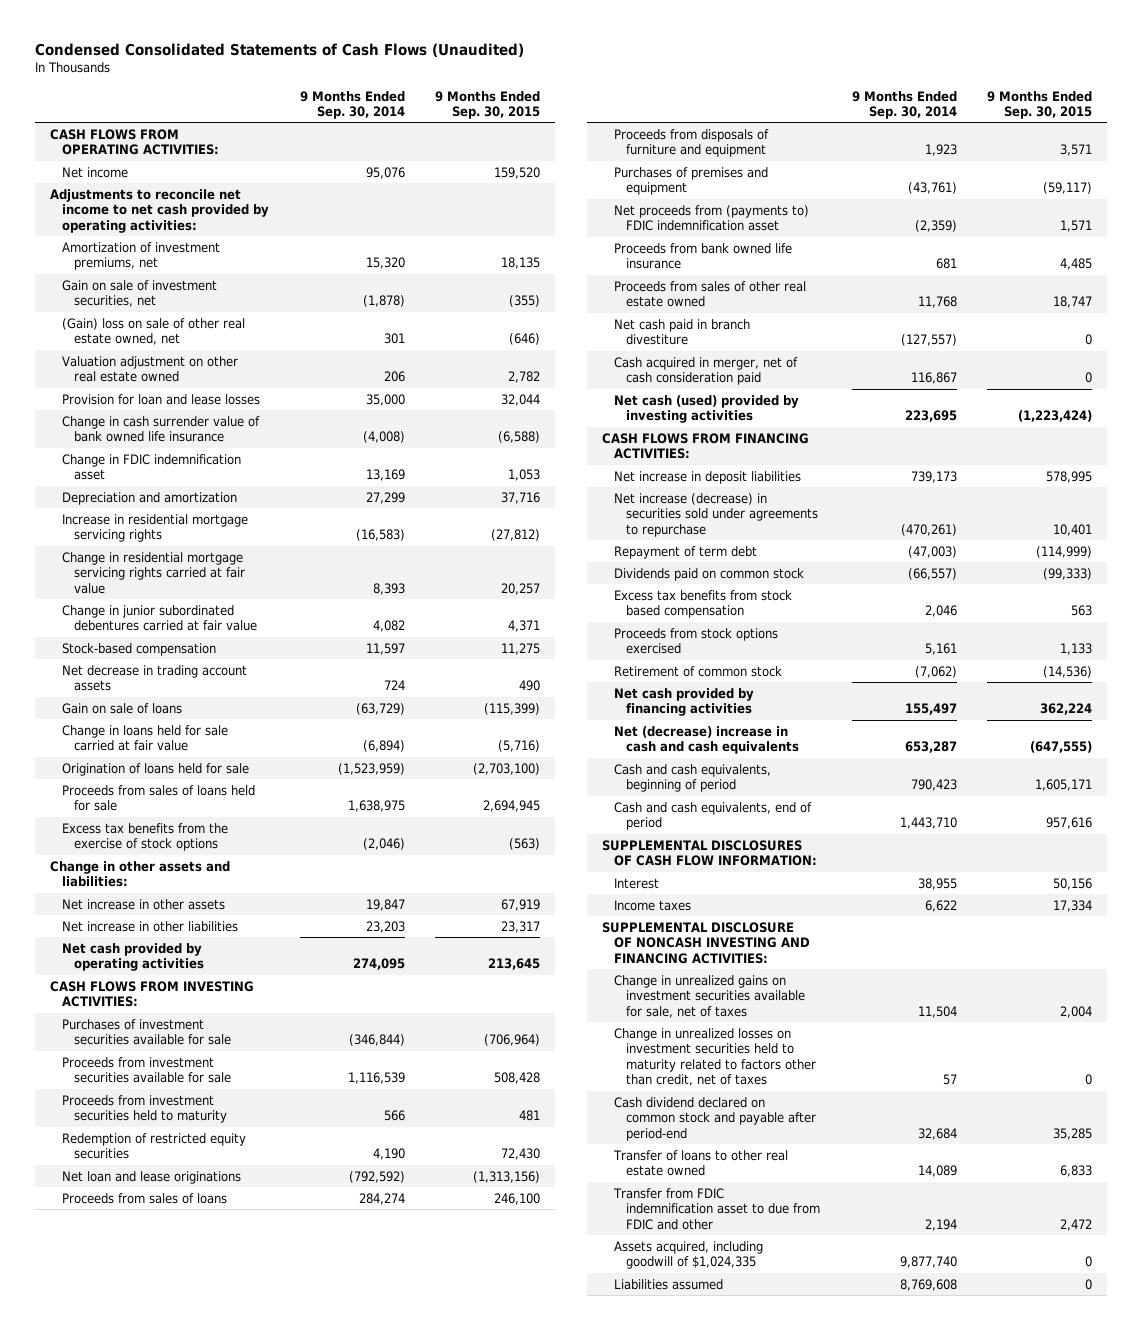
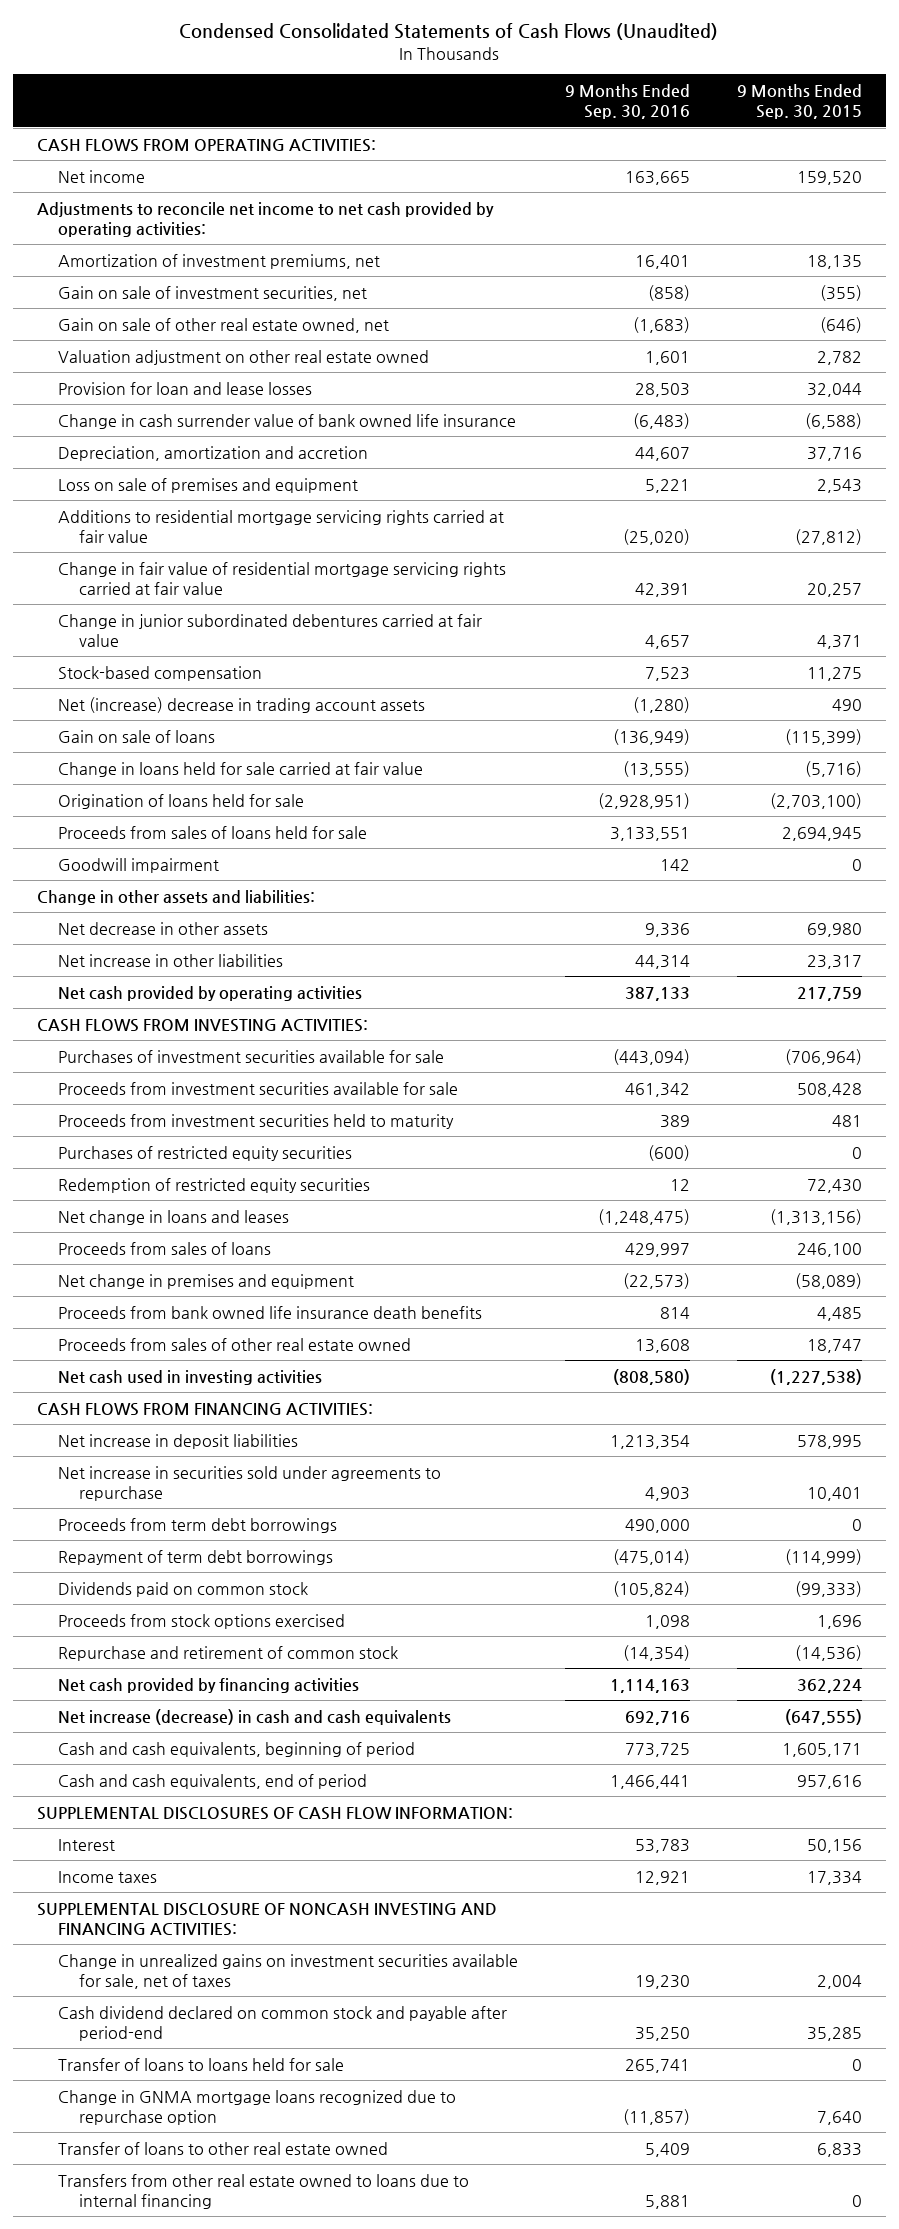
- | 9 Months Ended Sep. 30, 2014 | 9 Months Ended Sep. 30, 2015
+ | 9 Months Ended Sep. 30, 2016 | 9 Months Ended Sep. 30, 2015
- (Gain) loss on sale of other real estate owned, net | 301 | (646)
+ Gain on sale of other real estate owned, net | (1,683) | (646)
- Change in FDIC indemnification asset | 13,169 | 1,053
- Depreciation and amortization | 27,299 | 37,716
- Increase in residential mortgage servicing rights | (16,583) | (27,812)
- Change in residential mortgage servicing rights carried at fair value | 8,393 | 20,257
+ Depreciation, amortization and accretion | 44,607 | 37,716
+ Loss on sale of premises and equipment | 5,221 | 2,543
+ Additions to residential mortgage servicing rights carried at fair value | (25,020) | (27,812)
+ Change in fair value of residential mortgage servicing rights carried at fair value | 42,391 | 20,257
- Net decrease in trading account assets | 724 | 490
+ Net (increase) decrease in trading account assets | (1,280) | 490
- Excess tax benefits from the exercise of stock options | (2,046) | (563)
+ Goodwill impairment | 142 | 0
- Net increase in other assets | 19,847 | 67,919
+ Net decrease in other assets | 9,336 | 69,980
- Net cash provided by operating activities | 274,095 | 213,645
+ Net cash provided by operating activities | 387,133 | 217,759
+ Purchases of restricted equity securities | (600) | 0
- Net loan and lease originations | (792,592) | (1,313,156)
+ Net change in loans and leases | (1,248,475) | (1,313,156)
- Proceeds from disposals of furniture and equipment | 1,923 | 3,571
- Purchases of premises and equipment | (43,761) | (59,117)
- Net proceeds from (payments to) FDIC indemnification asset | (2,359) | 1,571
- Proceeds from bank owned life insurance | 681 | 4,485
+ Net change in premises and equipment | (22,573) | (58,089)
+ Proceeds from bank owned life insurance death benefits | 814 | 4,485
- Net cash paid in branch divestiture | (127,557) | 0
- Cash acquired in merger, net of cash consideration paid | 116,867 | 0
- Net cash (used) provided by investing activities | 223,695 | (1,223,424)
+ Net cash used in investing activities | (808,580) | (1,227,538)
- Net increase (decrease) in securities sold under agreements to repurchase | (470,261) | 10,401
- Repayment of term debt | (47,003) | (114,999)
+ Net increase in securities sold under agreements to repurchase | 4,903 | 10,401
+ Proceeds from term debt borrowings | 490,000 | 0
+ Repayment of term debt borrowings | (475,014) | (114,999)
- Excess tax benefits from stock based compensation | 2,046 | 563
- Proceeds from stock options exercised | 5,161 | 1,133
- Retirement of common stock | (7,062) | (14,536)
+ Proceeds from stock options exercised | 1,098 | 1,696
+ Repurchase and retirement of common stock | (14,354) | (14,536)
- Net (decrease) increase in cash and cash equivalents | 653,287 | (647,555)
+ Net increase (decrease) in cash and cash equivalents | 692,716 | (647,555)
- Change in unrealized losses on investment securities held to maturity related to factors other than credit, net of taxes | 57 | 0
+ Transfer of loans to loans held for sale | 265,741 | 0
+ Change in GNMA mortgage loans recognized due to repurchase option | (11,857) | 7,640
- Transfer from FDIC indemnification asset to due from FDIC and other | 2,194 | 2,472
- Assets acquired, including goodwill of $1,024,335 | 9,877,740 | 0
- Liabilities assumed | 8,769,608 | 0
+ Transfers from other real estate owned to loans due to internal financing | 5,881 | 0

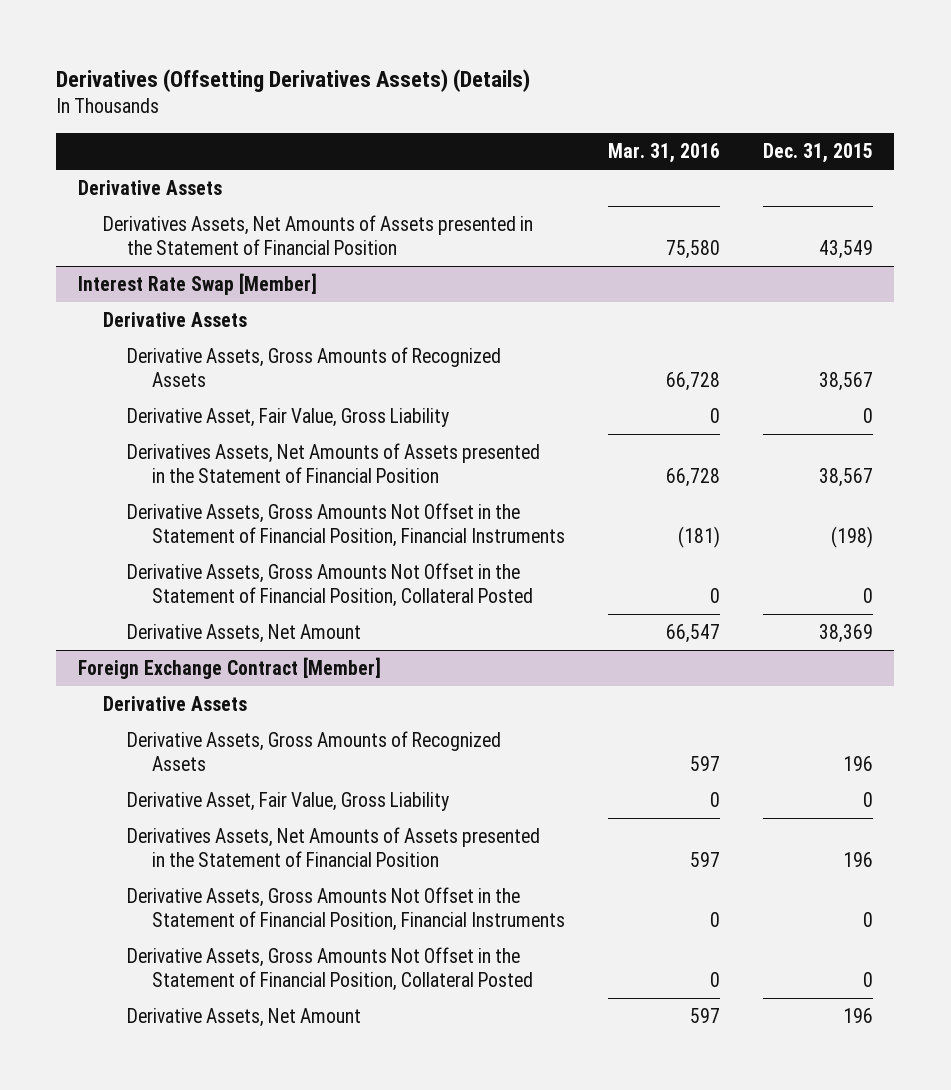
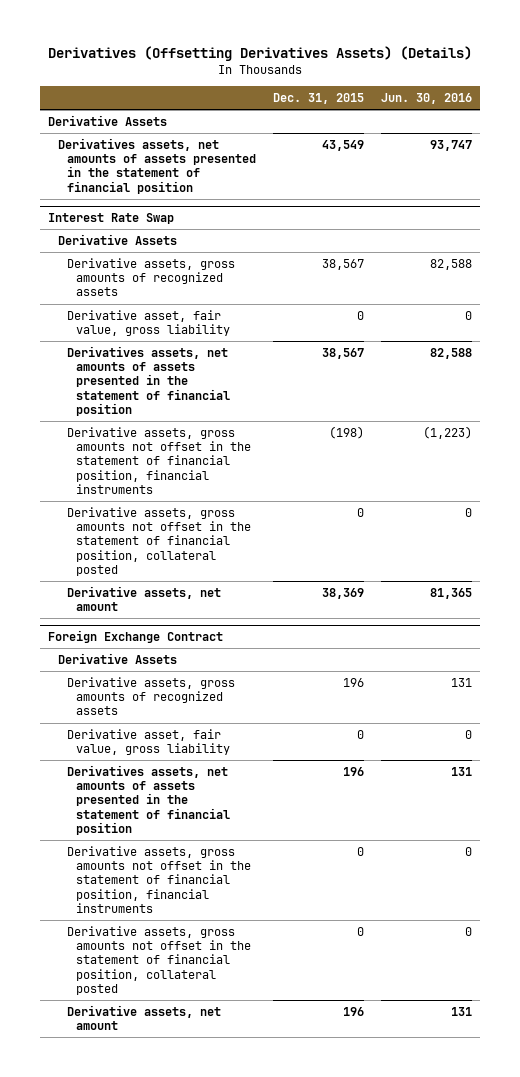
- | Mar. 31, 2016 | Dec. 31, 2015
+ | Dec. 31, 2015 | Jun. 30, 2016
- Derivatives Assets, Net Amounts of Assets presented in the Statement of Financial Position | 75,580 | 43,549
- Interest Rate Swap [Member]
+ Derivatives assets, net amounts of assets presented in the statement of financial position | 43,549 | 93,747
+ Interest Rate Swap
- Derivative Assets, Gross Amounts of Recognized Assets | 66,728 | 38,567
- Derivative Asset, Fair Value, Gross Liability | 0 | 0
- Derivatives Assets, Net Amounts of Assets presented in the Statement of Financial Position | 66,728 | 38,567
- Derivative Assets, Gross Amounts Not Offset in the Statement of Financial Position, Financial Instruments | (181) | (198)
- Derivative Assets, Gross Amounts Not Offset in the Statement of Financial Position, Collateral Posted | 0 | 0
- Derivative Assets, Net Amount | 66,547 | 38,369
- Foreign Exchange Contract [Member]
+ Derivative assets, gross amounts of recognized assets | 38,567 | 82,588
+ Derivative asset, fair value, gross liability | 0 | 0
+ Derivatives assets, net amounts of assets presented in the statement of financial position | 38,567 | 82,588
+ Derivative assets, gross amounts not offset in the statement of financial position, financial instruments | (198) | (1,223)
+ Derivative assets, gross amounts not offset in the statement of financial position, collateral posted | 0 | 0
+ Derivative assets, net amount | 38,369 | 81,365
+ Foreign Exchange Contract
- Derivative Assets, Gross Amounts of Recognized Assets | 597 | 196
- Derivative Asset, Fair Value, Gross Liability | 0 | 0
- Derivatives Assets, Net Amounts of Assets presented in the Statement of Financial Position | 597 | 196
- Derivative Assets, Gross Amounts Not Offset in the Statement of Financial Position, Financial Instruments | 0 | 0
- Derivative Assets, Gross Amounts Not Offset in the Statement of Financial Position, Collateral Posted | 0 | 0
- Derivative Assets, Net Amount | 597 | 196
+ Derivative assets, gross amounts of recognized assets | 196 | 131
+ Derivative asset, fair value, gross liability | 0 | 0
+ Derivatives assets, net amounts of assets presented in the statement of financial position | 196 | 131
+ Derivative assets, gross amounts not offset in the statement of financial position, financial instruments | 0 | 0
+ Derivative assets, gross amounts not offset in the statement of financial position, collateral posted | 0 | 0
+ Derivative assets, net amount | 196 | 131

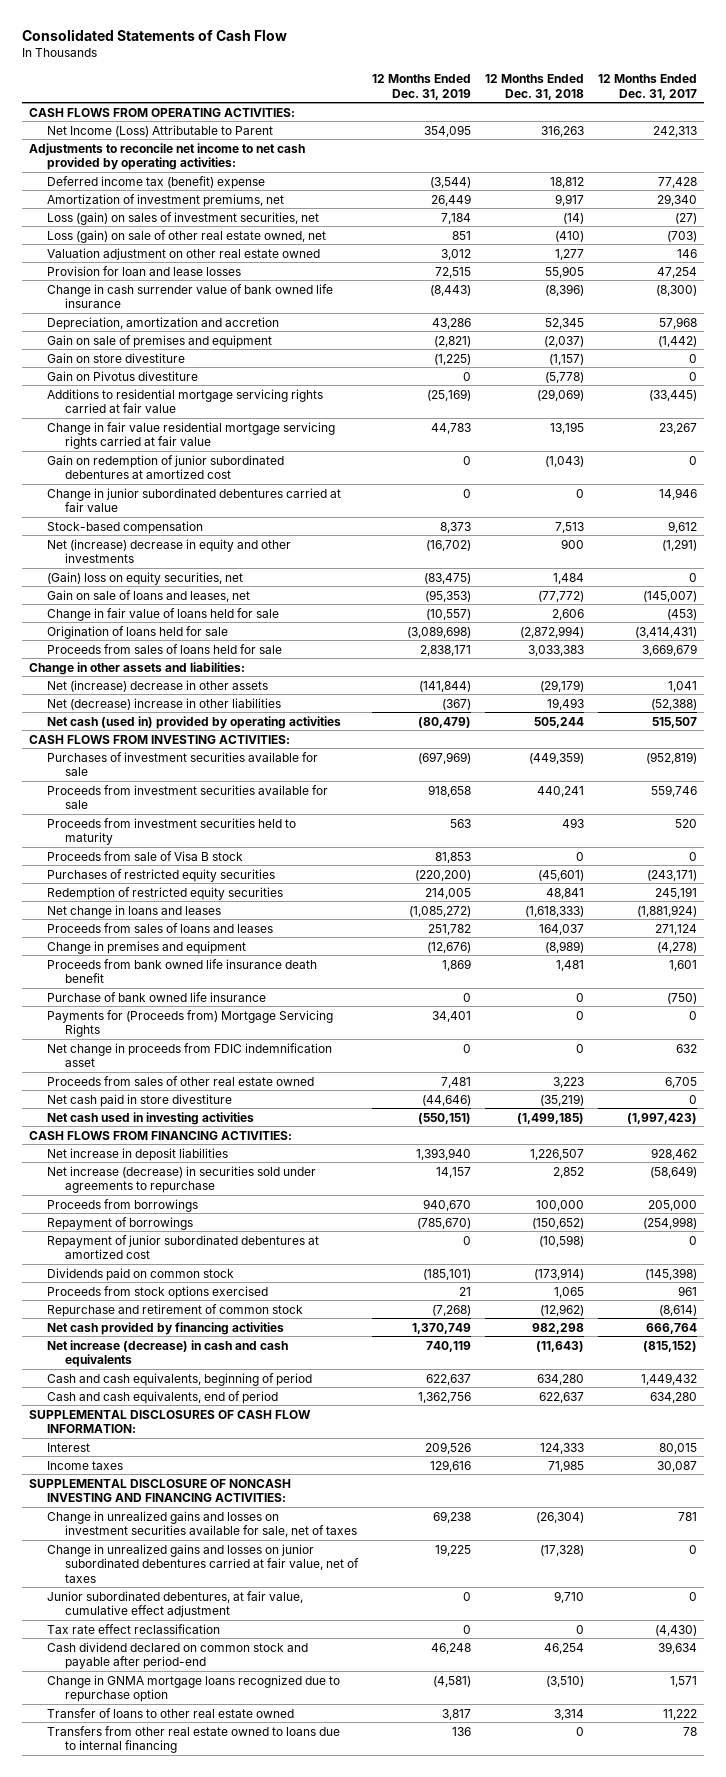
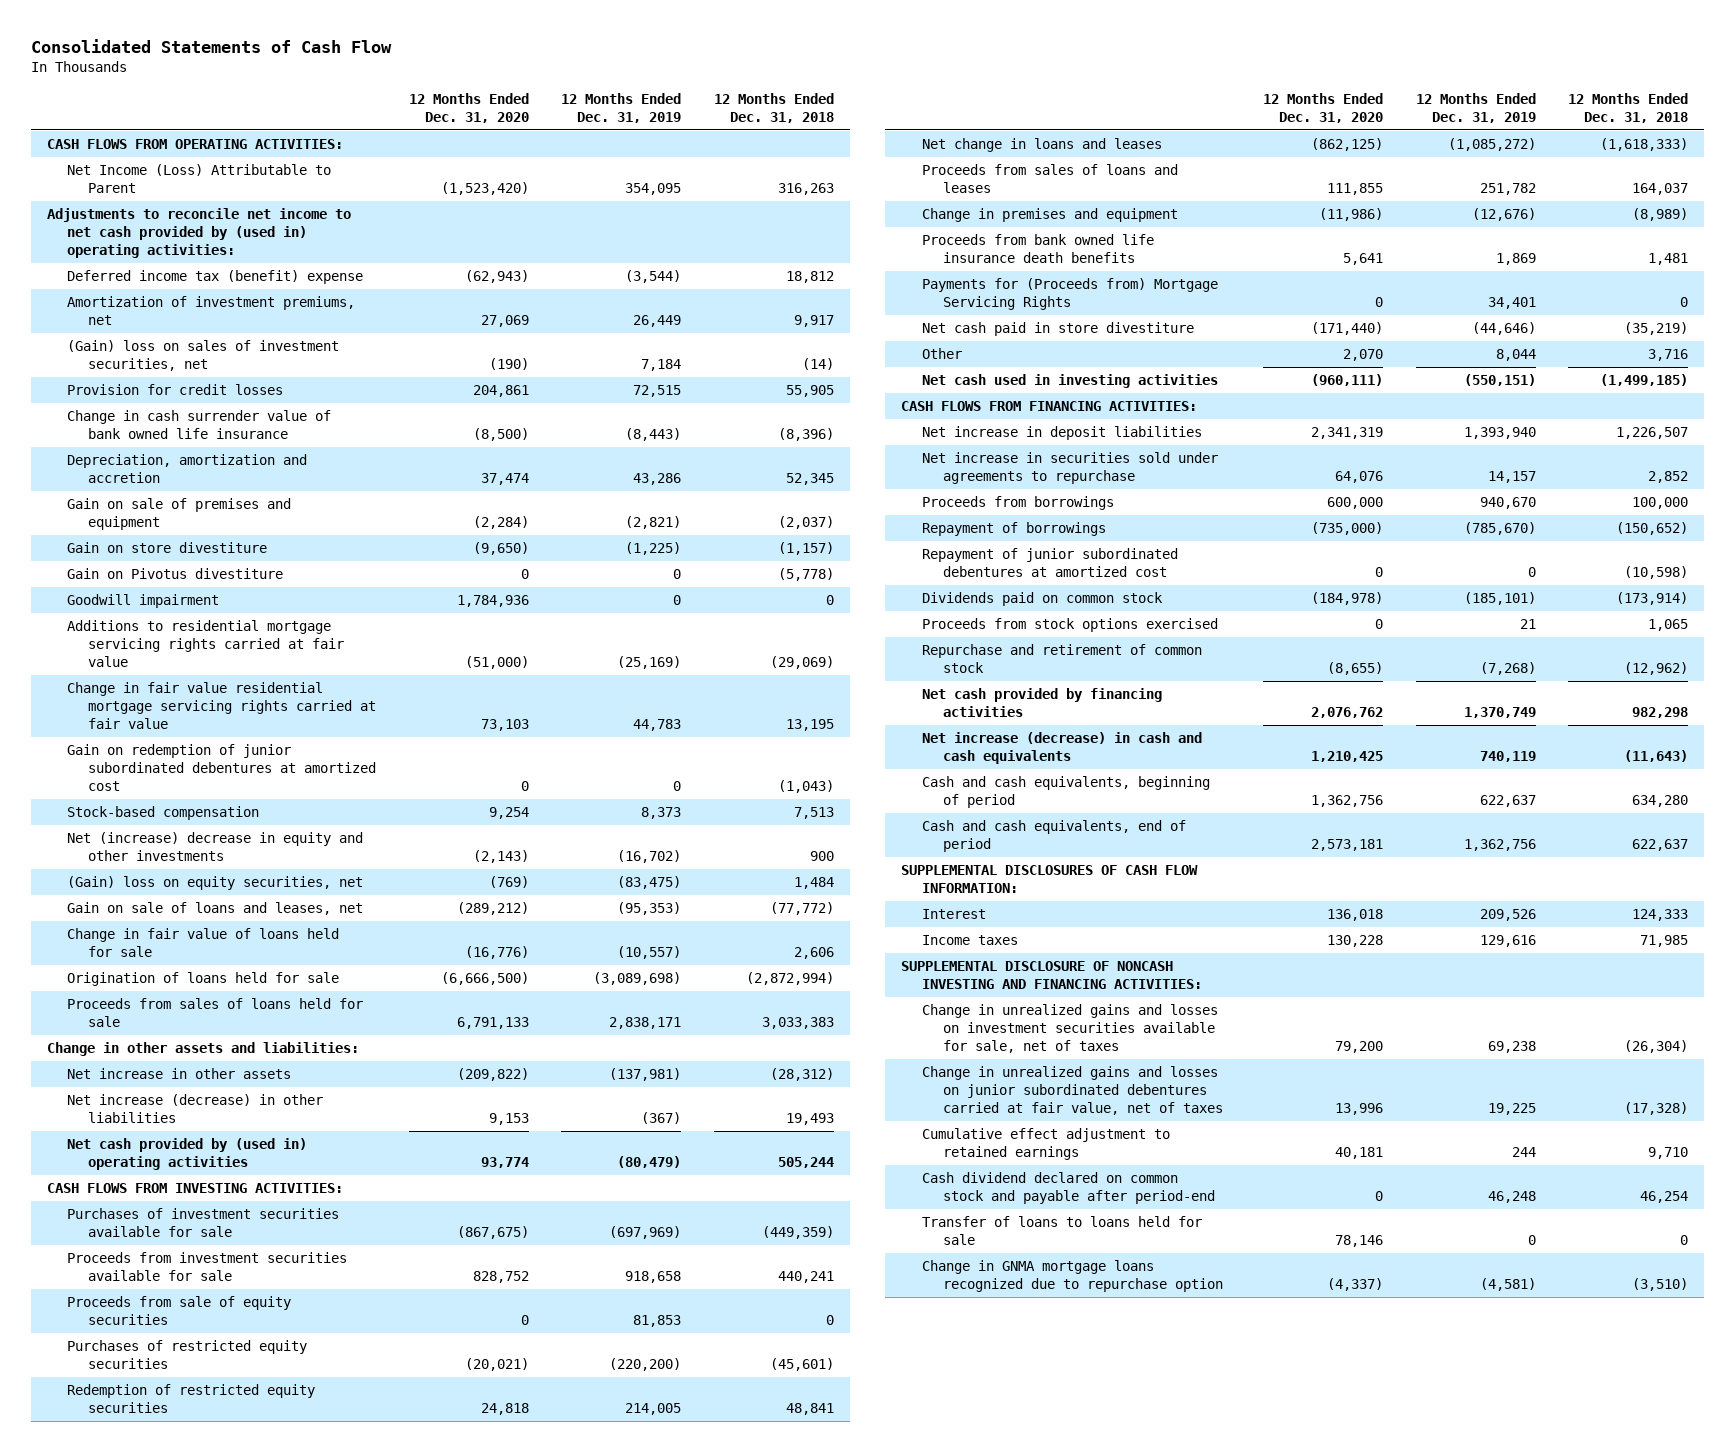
- | 12 Months Ended Dec. 31, 2019 | 12 Months Ended Dec. 31, 2018 | 12 Months Ended Dec. 31, 2017
+ | 12 Months Ended Dec. 31, 2020 | 12 Months Ended Dec. 31, 2019 | 12 Months Ended Dec. 31, 2018
- Adjustments to reconcile net income to net cash provided by operating activities:
+ Adjustments to reconcile net income to net cash provided by (used in) operating activities:
- Loss (gain) on sales of investment securities, net | 7,184 | (14) | (27)
- Loss (gain) on sale of other real estate owned, net | 851 | (410) | (703)
- Valuation adjustment on other real estate owned | 3,012 | 1,277 | 146
- Provision for loan and lease losses | 72,515 | 55,905 | 47,254
+ (Gain) loss on sales of investment securities, net | (190) | 7,184 | (14)
+ Provision for credit losses | 204,861 | 72,515 | 55,905
+ Goodwill impairment | 1,784,936 | 0 | 0
- Change in junior subordinated debentures carried at fair value | 0 | 0 | 14,946
- Net (increase) decrease in other assets | (141,844) | (29,179) | 1,041
- Net (decrease) increase in other liabilities | (367) | 19,493 | (52,388)
- Net cash (used in) provided by operating activities | (80,479) | 505,244 | 515,507
+ Net increase in other assets | (209,822) | (137,981) | (28,312)
+ Net increase (decrease) in other liabilities | 9,153 | (367) | 19,493
+ Net cash provided by (used in) operating activities | 93,774 | (80,479) | 505,244
- Proceeds from investment securities held to maturity | 563 | 493 | 520
- Proceeds from sale of Visa B stock | 81,853 | 0 | 0
+ Proceeds from sale of equity securities | 0 | 81,853 | 0
- Proceeds from bank owned life insurance death benefit | 1,869 | 1,481 | 1,601
- Purchase of bank owned life insurance | 0 | 0 | (750)
+ Proceeds from bank owned life insurance death benefits | 5,641 | 1,869 | 1,481
- Net change in proceeds from FDIC indemnification asset | 0 | 0 | 632
- Proceeds from sales of other real estate owned | 7,481 | 3,223 | 6,705
+ Other | 2,070 | 8,044 | 3,716
- Net increase (decrease) in securities sold under agreements to repurchase | 14,157 | 2,852 | (58,649)
+ Net increase in securities sold under agreements to repurchase | 64,076 | 14,157 | 2,852
- Junior subordinated debentures, at fair value, cumulative effect adjustment | 0 | 9,710 | 0
- Tax rate effect reclassification | 0 | 0 | (4,430)
+ Cumulative effect adjustment to retained earnings | 40,181 | 244 | 9,710
+ Transfer of loans to loans held for sale | 78,146 | 0 | 0
- Transfer of loans to other real estate owned | 3,817 | 3,314 | 11,222
- Transfers from other real estate owned to loans due to internal financing | 136 | 0 | 78

